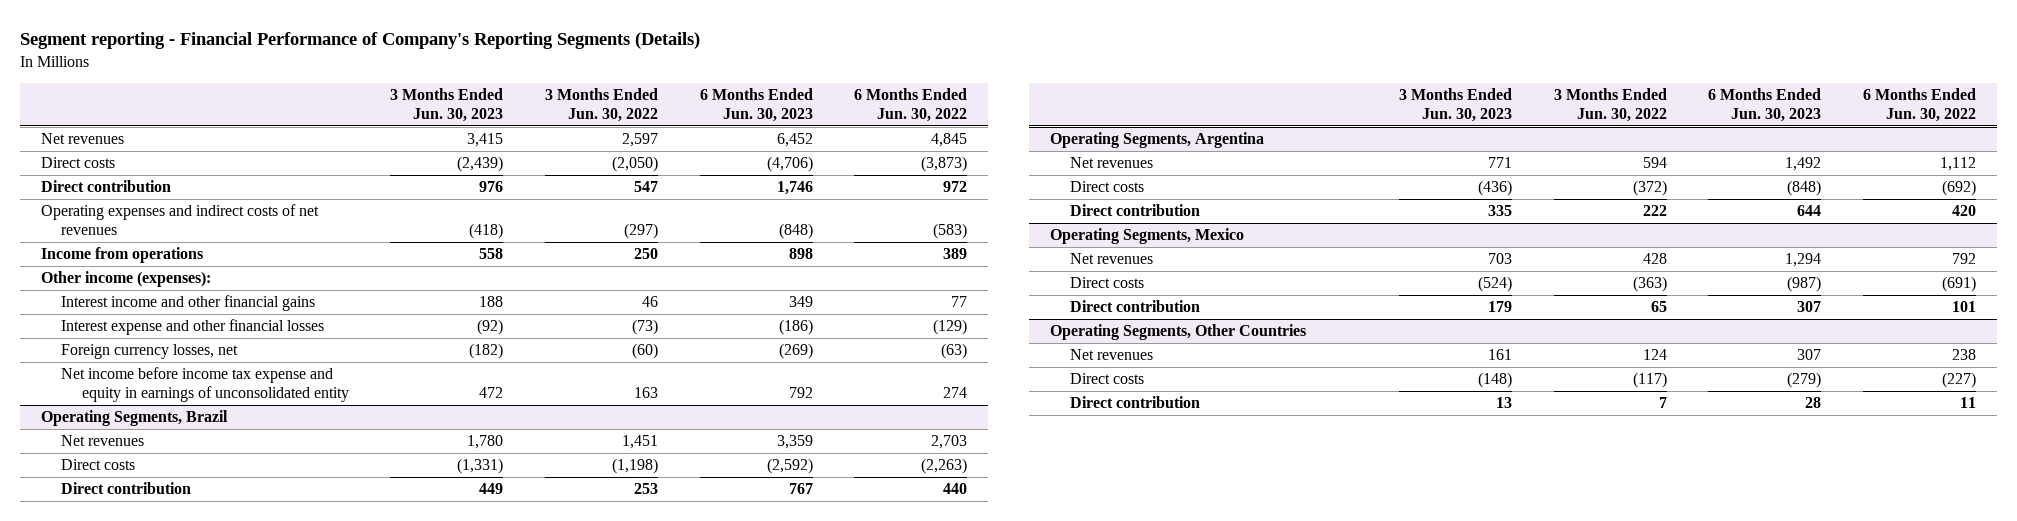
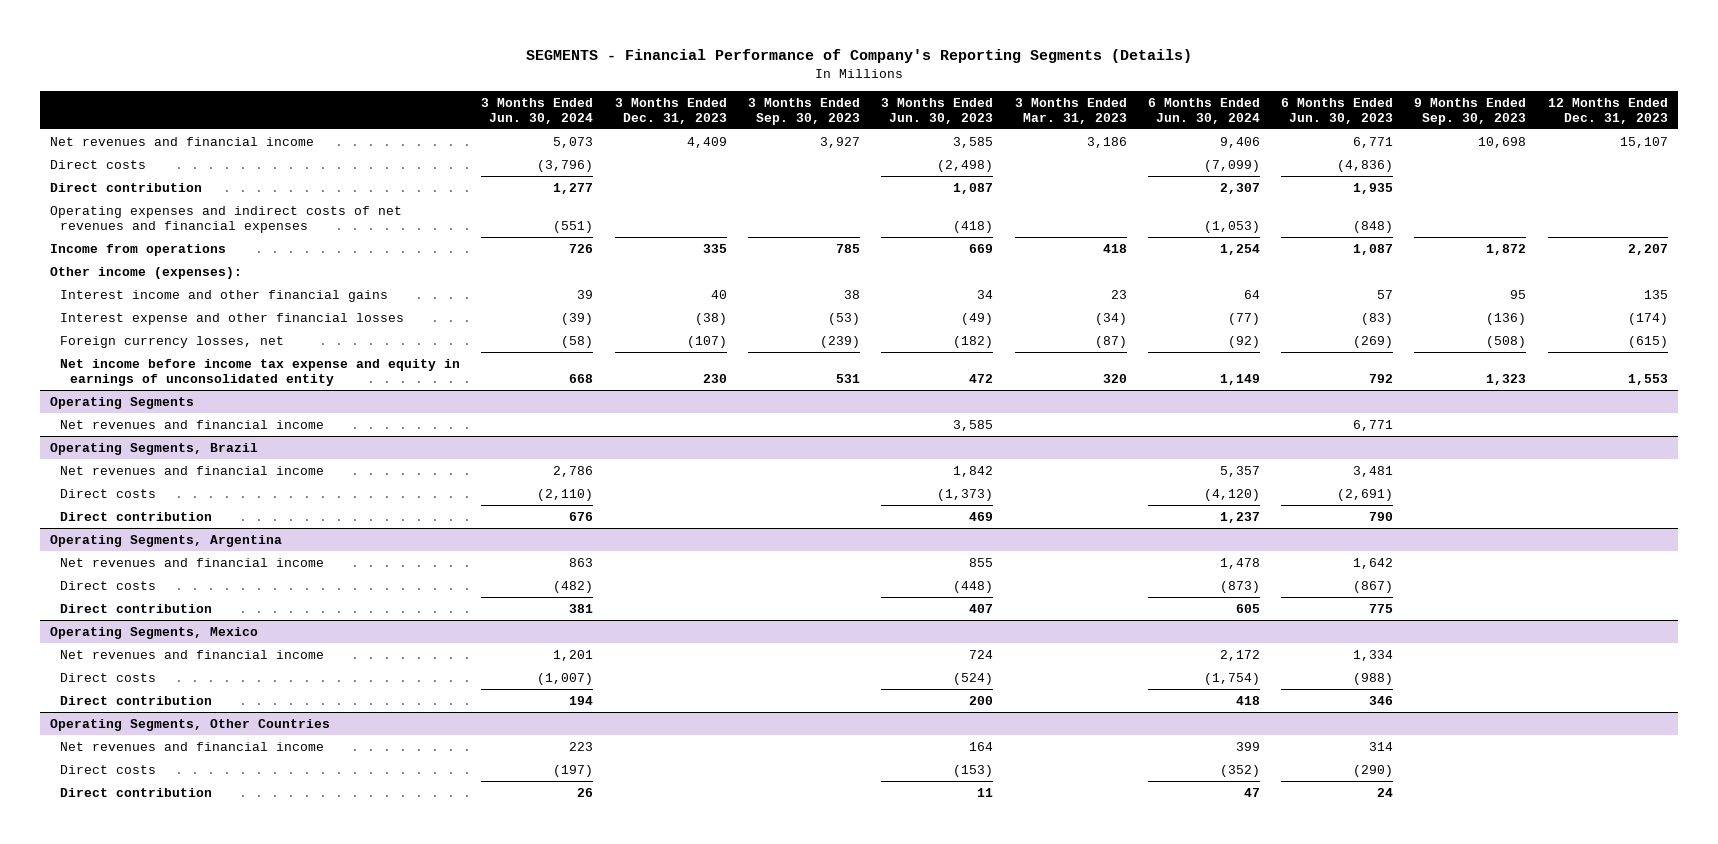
- Segment reporting - Financial Performance of Company's Reporting Segments (Details)
+ SEGMENTS - Financial Performance of Company's Reporting Segments (Details)
- | 3 Months Ended Jun. 30, 2023 | 3 Months Ended Jun. 30, 2022 | 6 Months Ended Jun. 30, 2023 | 6 Months Ended Jun. 30, 2022
+ | 3 Months Ended Jun. 30, 2024 | 3 Months Ended Dec. 31, 2023 | 3 Months Ended Sep. 30, 2023 | 3 Months Ended Jun. 30, 2023 | 3 Months Ended Mar. 31, 2023 | 6 Months Ended Jun. 30, 2024 | 6 Months Ended Jun. 30, 2023 | 9 Months Ended Sep. 30, 2023 | 12 Months Ended Dec. 31, 2023
- Net revenues | 3,415 | 2,597 | 6,452 | 4,845
- Direct costs | (2,439) | (2,050) | (4,706) | (3,873)
- Direct contribution | 976 | 547 | 1,746 | 972
- Operating expenses and indirect costs of net revenues | (418) | (297) | (848) | (583)
- Income from operations | 558 | 250 | 898 | 389
+ Net revenues and financial income | 5,073 | 4,409 | 3,927 | 3,585 | 3,186 | 9,406 | 6,771 | 10,698 | 15,107
+ Direct costs | (3,796) | | | (2,498) | | (7,099) | (4,836) | |
+ Direct contribution | 1,277 | | | 1,087 | | 2,307 | 1,935 | |
+ Operating expenses and indirect costs of net revenues and financial expenses | (551) | | | (418) | | (1,053) | (848) | |
+ Income from operations | 726 | 335 | 785 | 669 | 418 | 1,254 | 1,087 | 1,872 | 2,207
- Interest income and other financial gains | 188 | 46 | 349 | 77
- Interest expense and other financial losses | (92) | (73) | (186) | (129)
+ Interest income and other financial gains | 39 | 40 | 38 | 34 | 23 | 64 | 57 | 95 | 135
+ Interest expense and other financial losses | (39) | (38) | (53) | (49) | (34) | (77) | (83) | (136) | (174)
+ Operating Segments
+ Net revenues and financial income | | | | 3,585 | | | 6,771 | |
@ Operating Segments, Brazil
- Net revenues | 1,780 | 1,451 | 3,359 | 2,703
- Direct costs | (1,331) | (1,198) | (2,592) | (2,263)
- Direct contribution | 449 | 253 | 767 | 440
+ Net revenues and financial income | 2,786 | | | 1,842 | | 5,357 | 3,481 | |
+ Direct costs | (2,110) | | | (1,373) | | (4,120) | (2,691) | |
+ Direct contribution | 676 | | | 469 | | 1,237 | 790 | |
@ Operating Segments, Argentina
- Net revenues | 771 | 594 | 1,492 | 1,112
- Direct costs | (436) | (372) | (848) | (692)
- Direct contribution | 335 | 222 | 644 | 420
+ Net revenues and financial income | 863 | | | 855 | | 1,478 | 1,642 | |
+ Direct costs | (482) | | | (448) | | (873) | (867) | |
+ Direct contribution | 381 | | | 407 | | 605 | 775 | |
@ Operating Segments, Mexico
- Net revenues | 703 | 428 | 1,294 | 792
- Direct costs | (524) | (363) | (987) | (691)
- Direct contribution | 179 | 65 | 307 | 101
+ Net revenues and financial income | 1,201 | | | 724 | | 2,172 | 1,334 | |
+ Direct costs | (1,007) | | | (524) | | (1,754) | (988) | |
+ Direct contribution | 194 | | | 200 | | 418 | 346 | |
@ Operating Segments, Other Countries
- Net revenues | 161 | 124 | 307 | 238
- Direct costs | (148) | (117) | (279) | (227)
- Direct contribution | 13 | 7 | 28 | 11
+ Net revenues and financial income | 223 | | | 164 | | 399 | 314 | |
+ Direct costs | (197) | | | (153) | | (352) | (290) | |
+ Direct contribution | 26 | | | 11 | | 47 | 24 | |

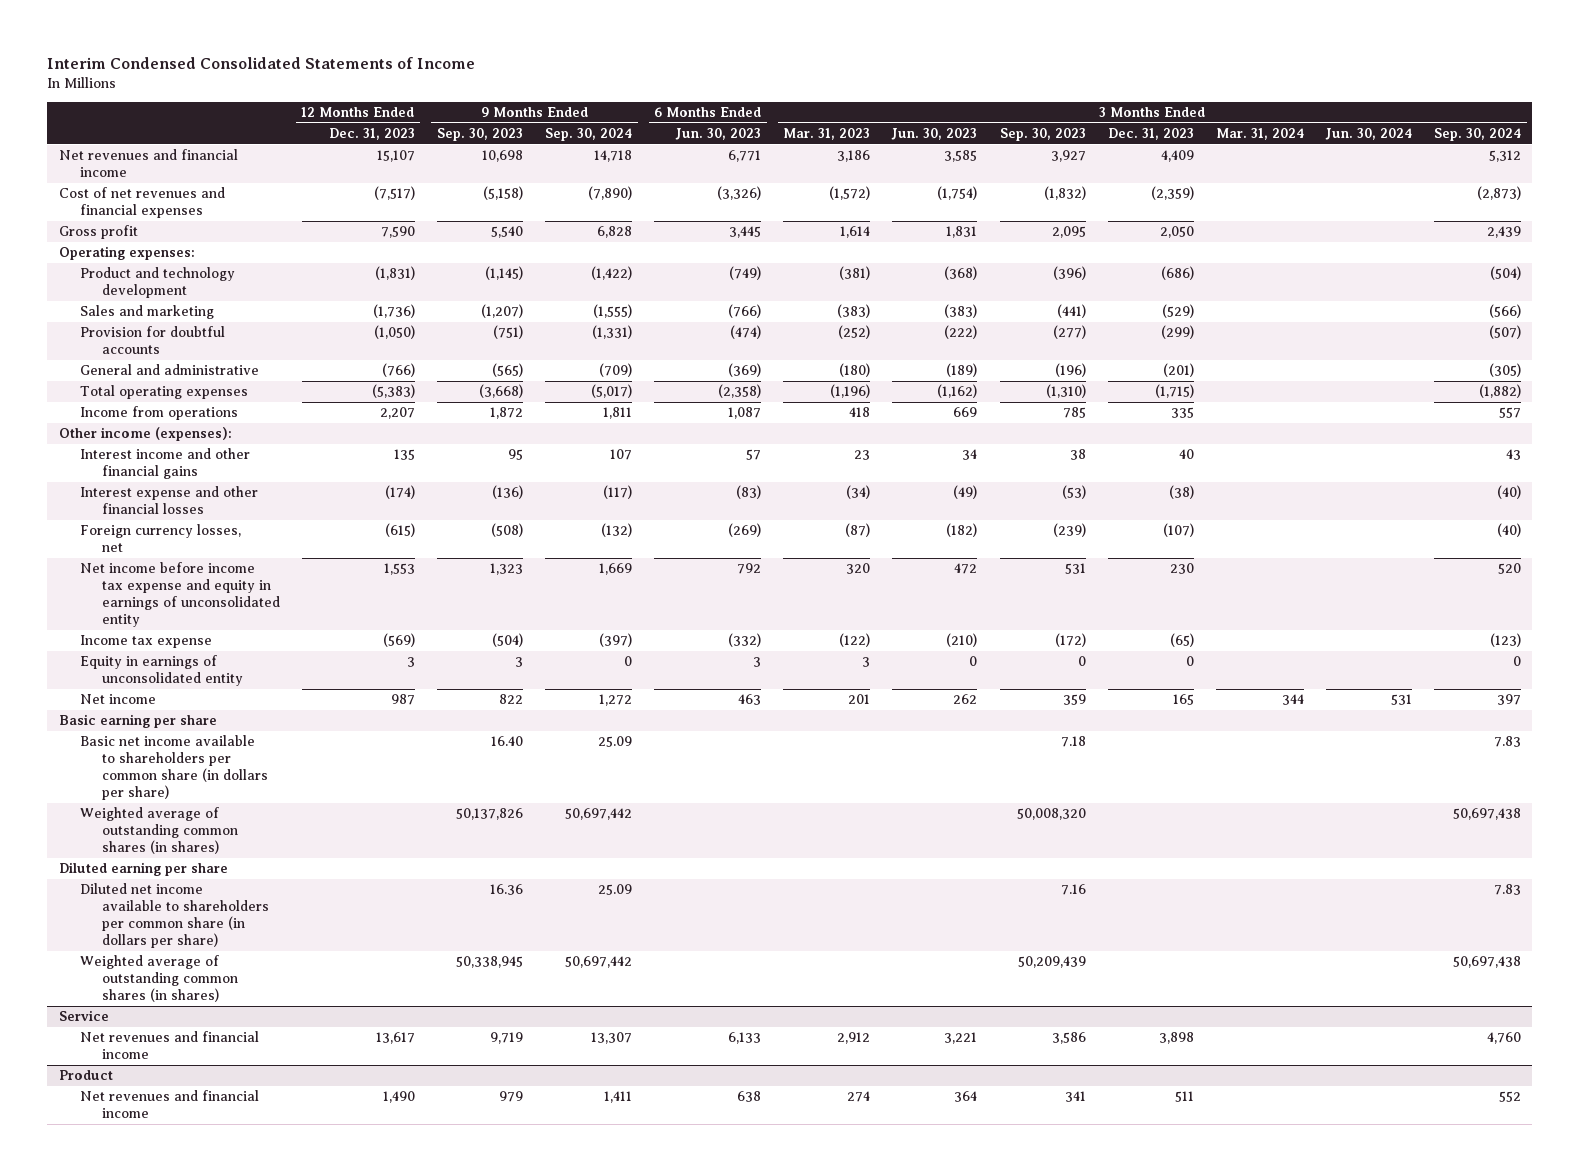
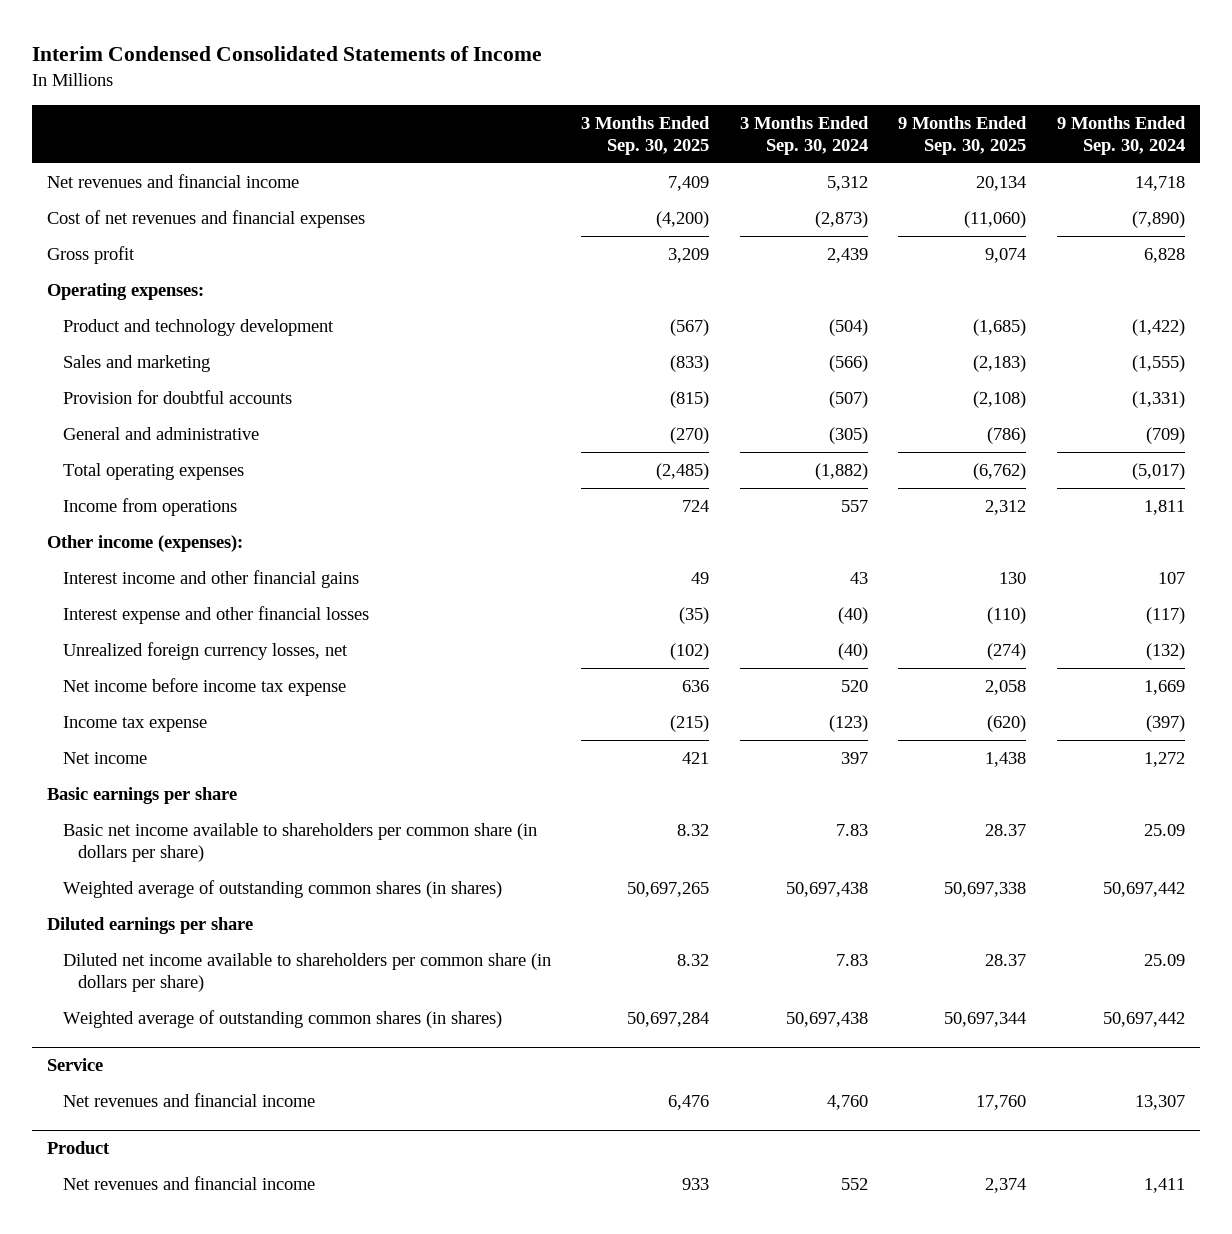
- | 12 Months Ended Dec. 31, 2023 | 9 Months Ended Sep. 30, 2023 | 9 Months Ended Sep. 30, 2024 | 6 Months Ended Jun. 30, 2023 | 3 Months Ended Mar. 31, 2023 | 3 Months Ended Jun. 30, 2023 | 3 Months Ended Sep. 30, 2023 | 3 Months Ended Dec. 31, 2023 | 3 Months Ended Mar. 31, 2024 | 3 Months Ended Jun. 30, 2024 | 3 Months Ended Sep. 30, 2024
+ | 3 Months Ended Sep. 30, 2025 | 3 Months Ended Sep. 30, 2024 | 9 Months Ended Sep. 30, 2025 | 9 Months Ended Sep. 30, 2024
- Foreign currency losses, net | (615) | (508) | (132) | (269) | (87) | (182) | (239) | (107) | | | (40)
- Net income before income tax expense and equity in earnings of unconsolidated entity | 1,553 | 1,323 | 1,669 | 792 | 320 | 472 | 531 | 230 | | | 520
+ Unrealized foreign currency losses, net | (102) | (40) | (274) | (132)
+ Net income before income tax expense | 636 | 520 | 2,058 | 1,669
- Equity in earnings of unconsolidated entity | 3 | 3 | 0 | 3 | 3 | 0 | 0 | 0 | | | 0
- Basic earning per share
+ Basic earnings per share
- Diluted earning per share
+ Diluted earnings per share

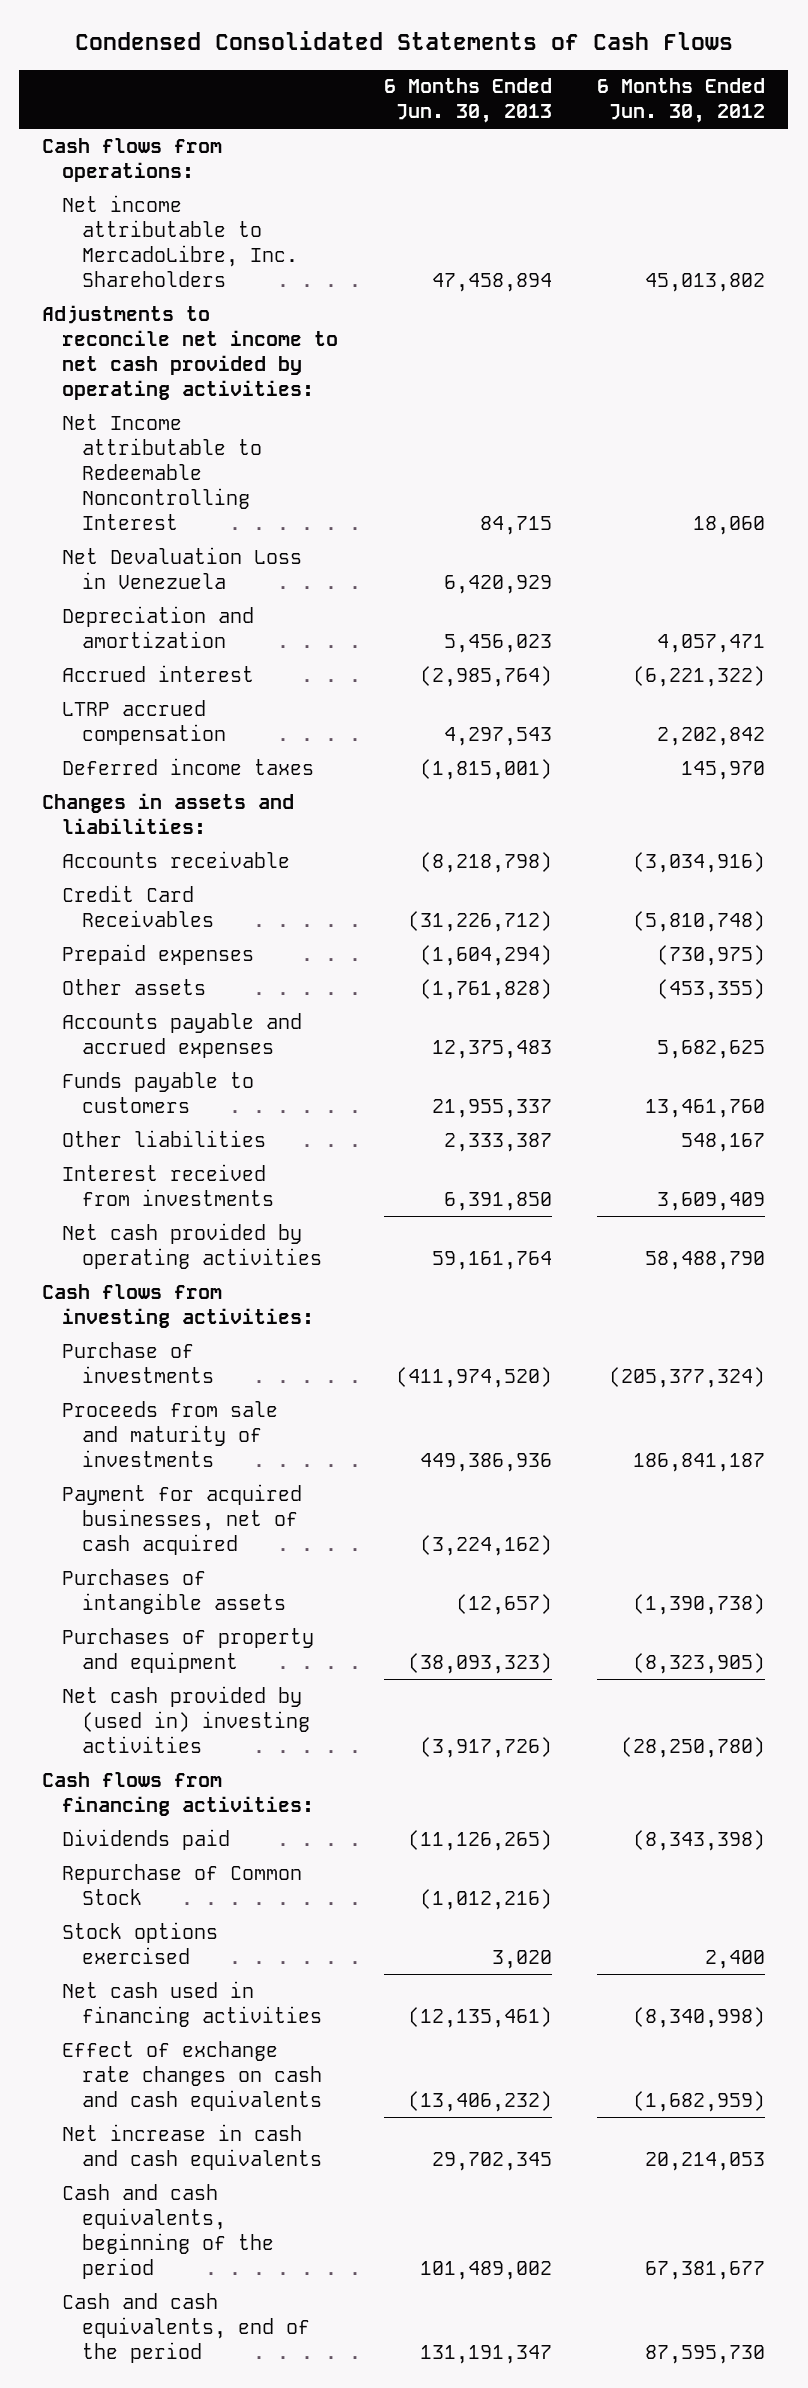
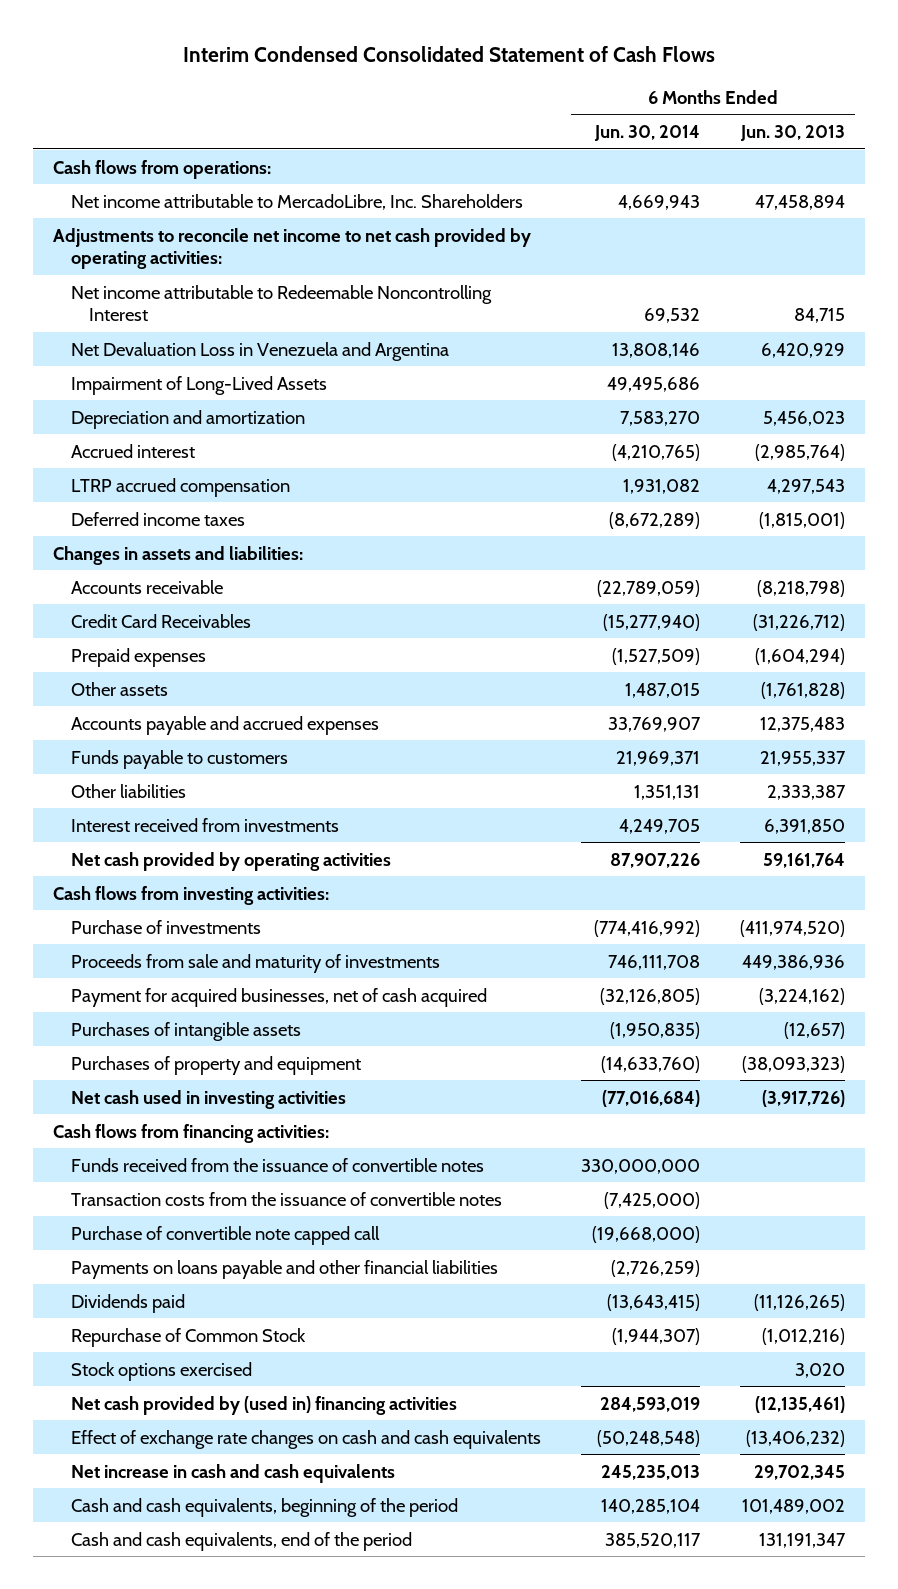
- Condensed Consolidated Statements of Cash Flows
+ Interim Condensed Consolidated Statement of Cash Flows
- | 6 Months Ended Jun. 30, 2013 | 6 Months Ended Jun. 30, 2012
+ | 6 Months Ended Jun. 30, 2014 | 6 Months Ended Jun. 30, 2013
- Net Income attributable to Redeemable Noncontrolling Interest | 84,715 | 18,060
- Net Devaluation Loss in Venezuela | 6,420,929 |
+ Net income attributable to Redeemable Noncontrolling Interest | 69,532 | 84,715
+ Net Devaluation Loss in Venezuela and Argentina | 13,808,146 | 6,420,929
+ Impairment of Long-Lived Assets | 49,495,686 |
- Net cash provided by (used in) investing activities | (3,917,726) | (28,250,780)
+ Net cash used in investing activities | (77,016,684) | (3,917,726)
+ Funds received from the issuance of convertible notes | 330,000,000 |
+ Transaction costs from the issuance of convertible notes | (7,425,000) |
+ Purchase of convertible note capped call | (19,668,000) |
+ Payments on loans payable and other financial liabilities | (2,726,259) |
- Net cash used in financing activities | (12,135,461) | (8,340,998)
+ Net cash provided by (used in) financing activities | 284,593,019 | (12,135,461)

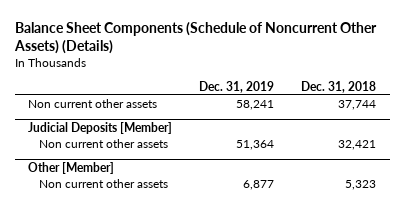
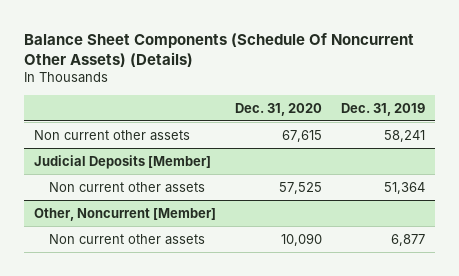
- Balance Sheet Components (Schedule of Noncurrent Other Assets) (Details)
+ Balance Sheet Components (Schedule Of Noncurrent Other Assets) (Details)
- | Dec. 31, 2019 | Dec. 31, 2018
+ | Dec. 31, 2020 | Dec. 31, 2019
- Other [Member]
+ Other, Noncurrent [Member]

